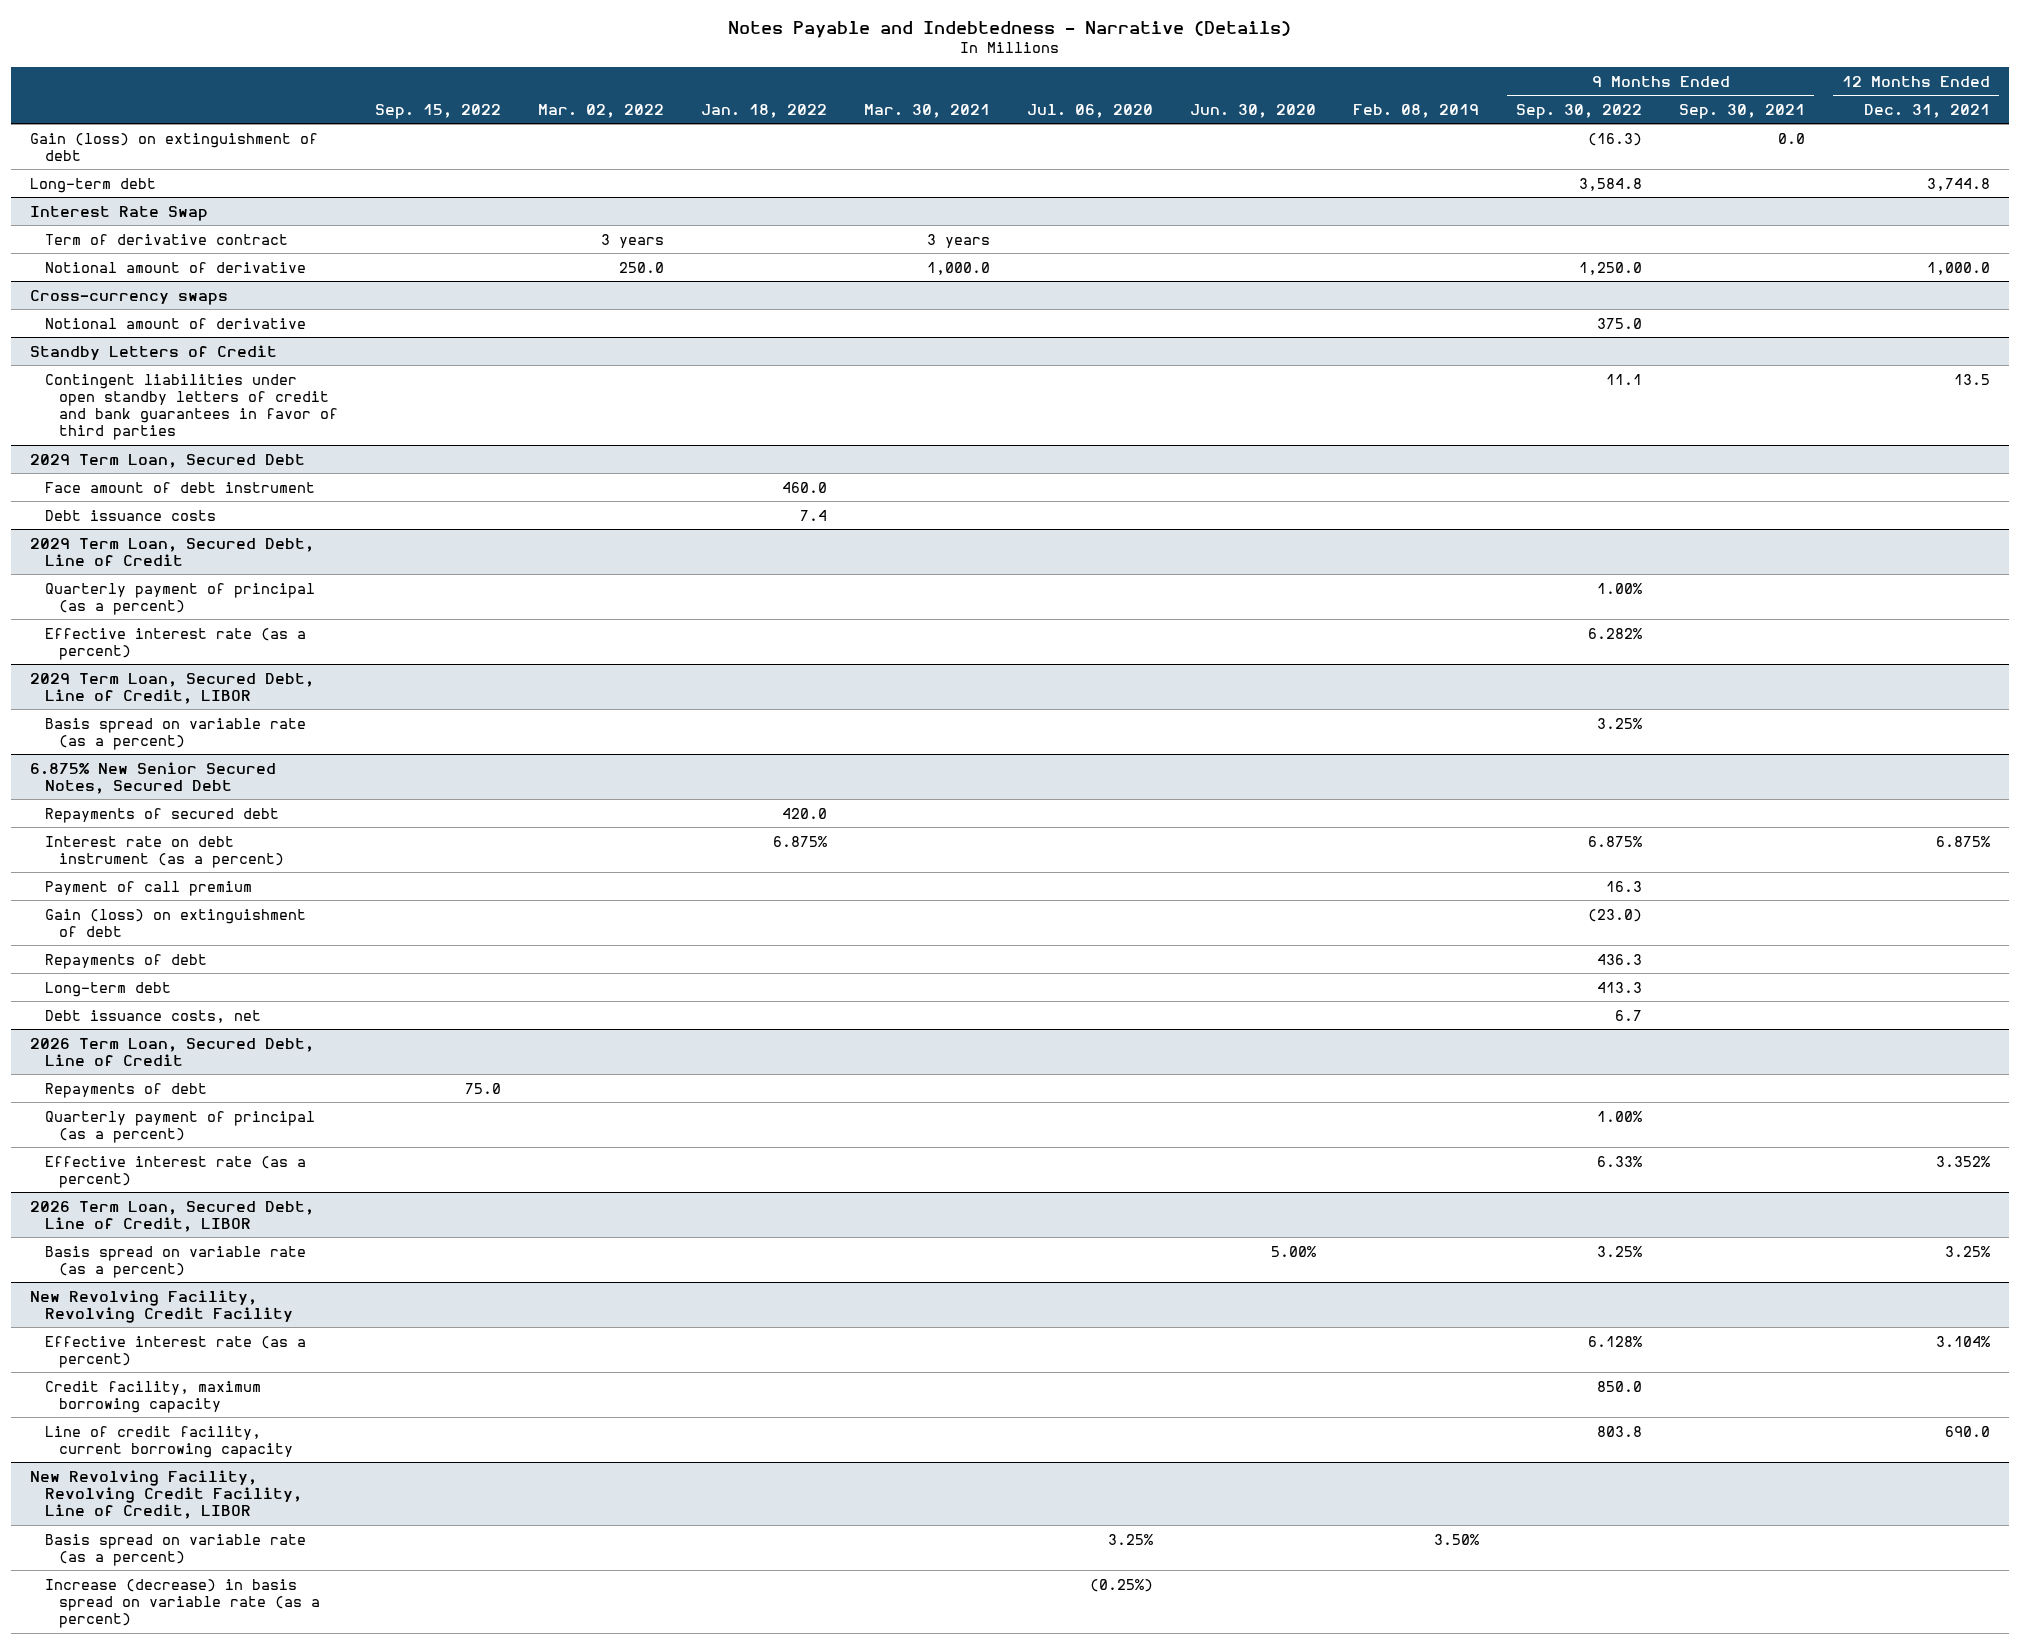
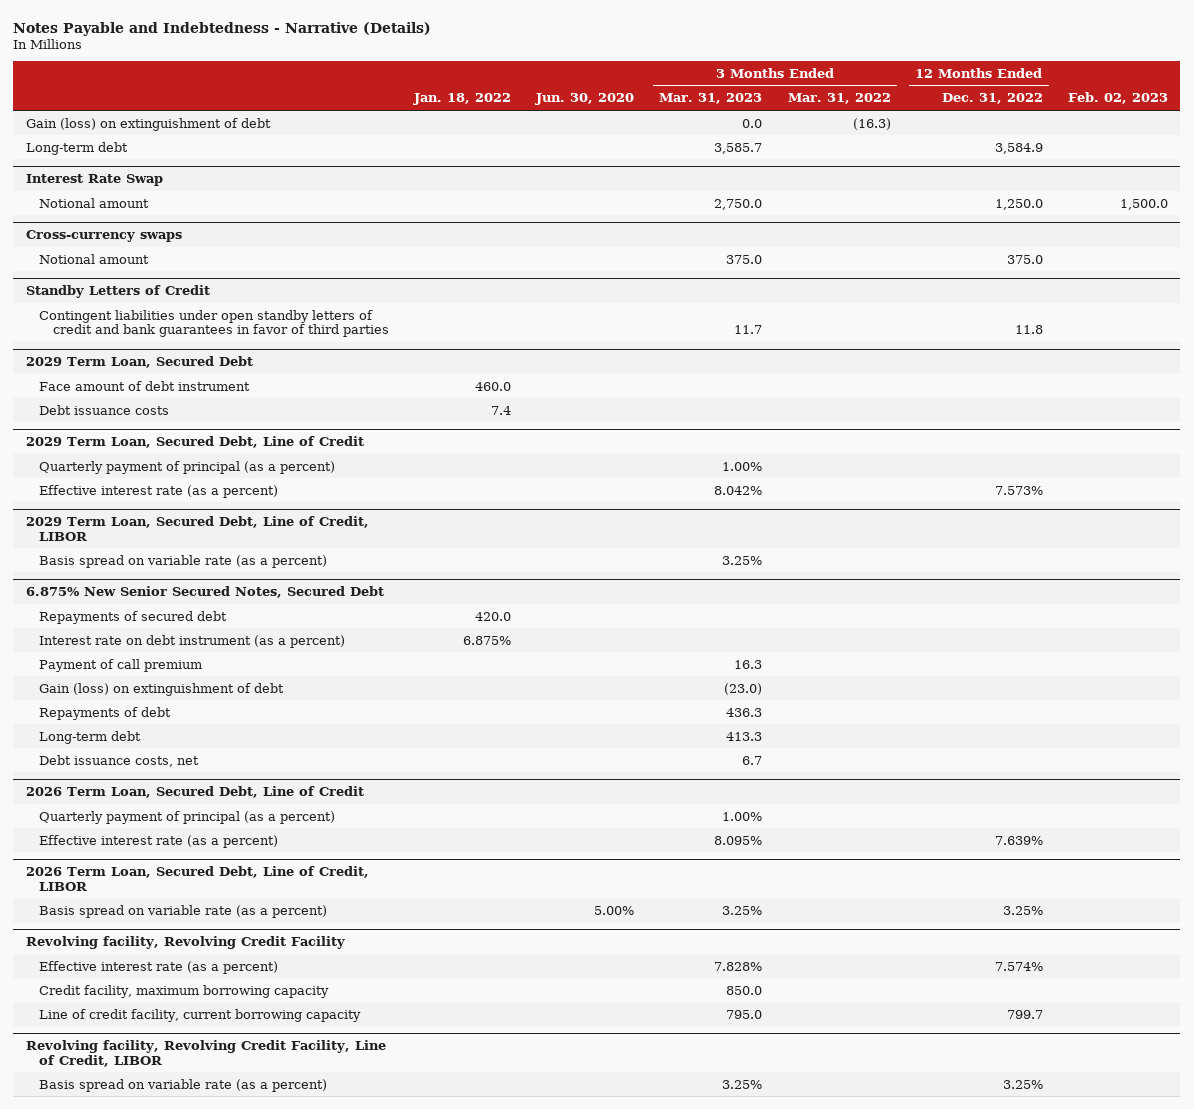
- | Sep. 15, 2022 | Mar. 02, 2022 | Jan. 18, 2022 | Mar. 30, 2021 | Jul. 06, 2020 | Jun. 30, 2020 | Feb. 08, 2019 | 9 Months Ended Sep. 30, 2022 | 9 Months Ended Sep. 30, 2021 | 12 Months Ended Dec. 31, 2021
+ | Jan. 18, 2022 | Jun. 30, 2020 | 3 Months Ended Mar. 31, 2023 | 3 Months Ended Mar. 31, 2022 | 12 Months Ended Dec. 31, 2022 | Feb. 02, 2023
@ Interest Rate Swap
- Term of derivative contract | | 3 years | | 3 years | | | | | |
- Notional amount of derivative | | 250.0 | | 1,000.0 | | | | 1,250.0 | | 1,000.0
+ Notional amount | | | 2,750.0 | | 1,250.0 | 1,500.0
@ Cross-currency swaps
- Notional amount of derivative | | | | | | | | 375.0 | |
+ Notional amount | | | 375.0 | | 375.0 |
@ 2026 Term Loan, Secured Debt, Line of Credit
- Repayments of debt | 75.0 | | | | | | | | |
- New Revolving Facility, Revolving Credit Facility
+ Revolving facility, Revolving Credit Facility
- New Revolving Facility, Revolving Credit Facility, Line of Credit, LIBOR
+ Revolving facility, Revolving Credit Facility, Line of Credit, LIBOR
- Increase (decrease) in basis spread on variable rate (as a percent) | | | | | (0.25%) | | | | |

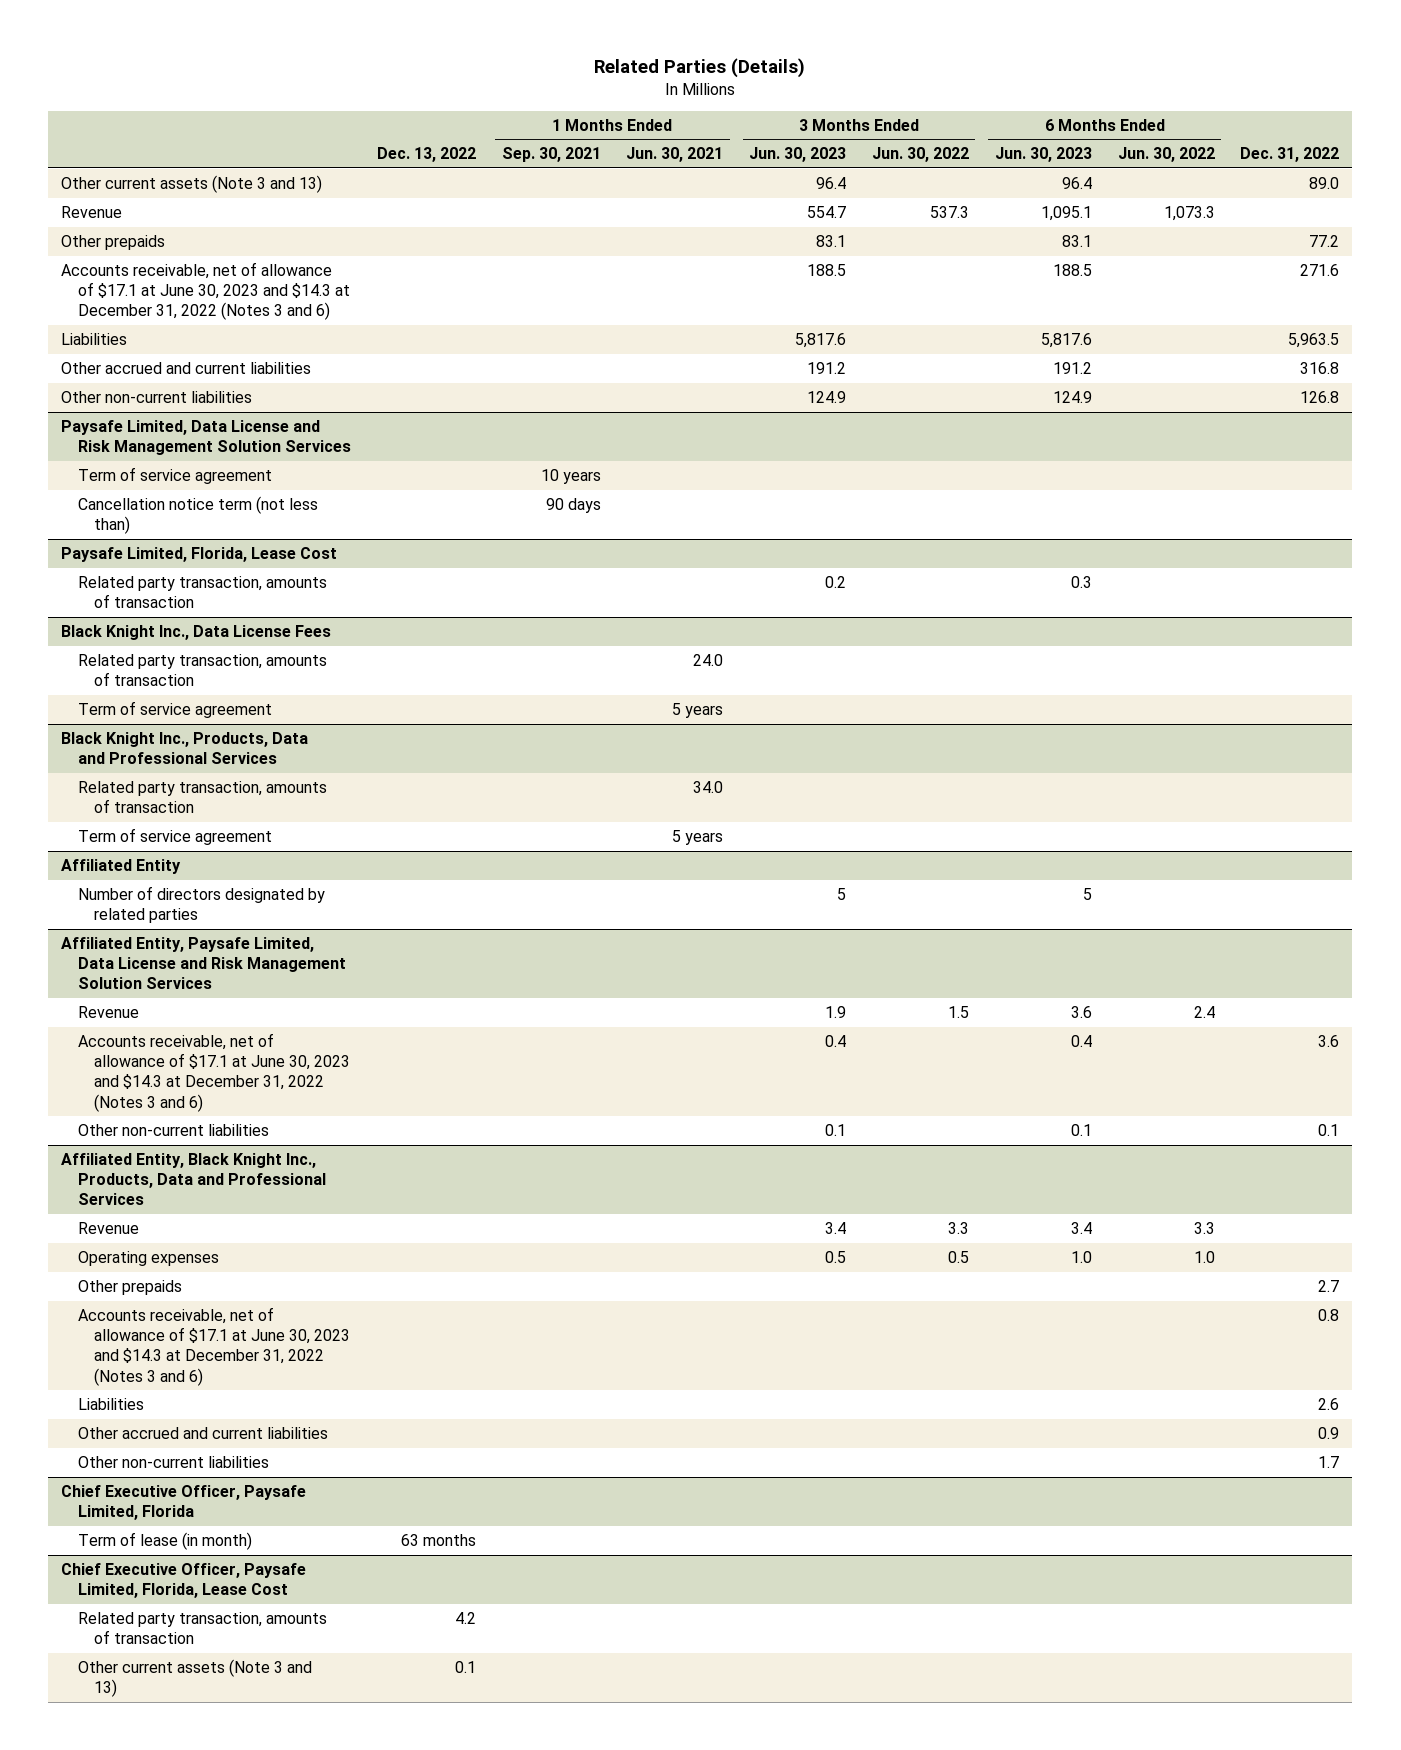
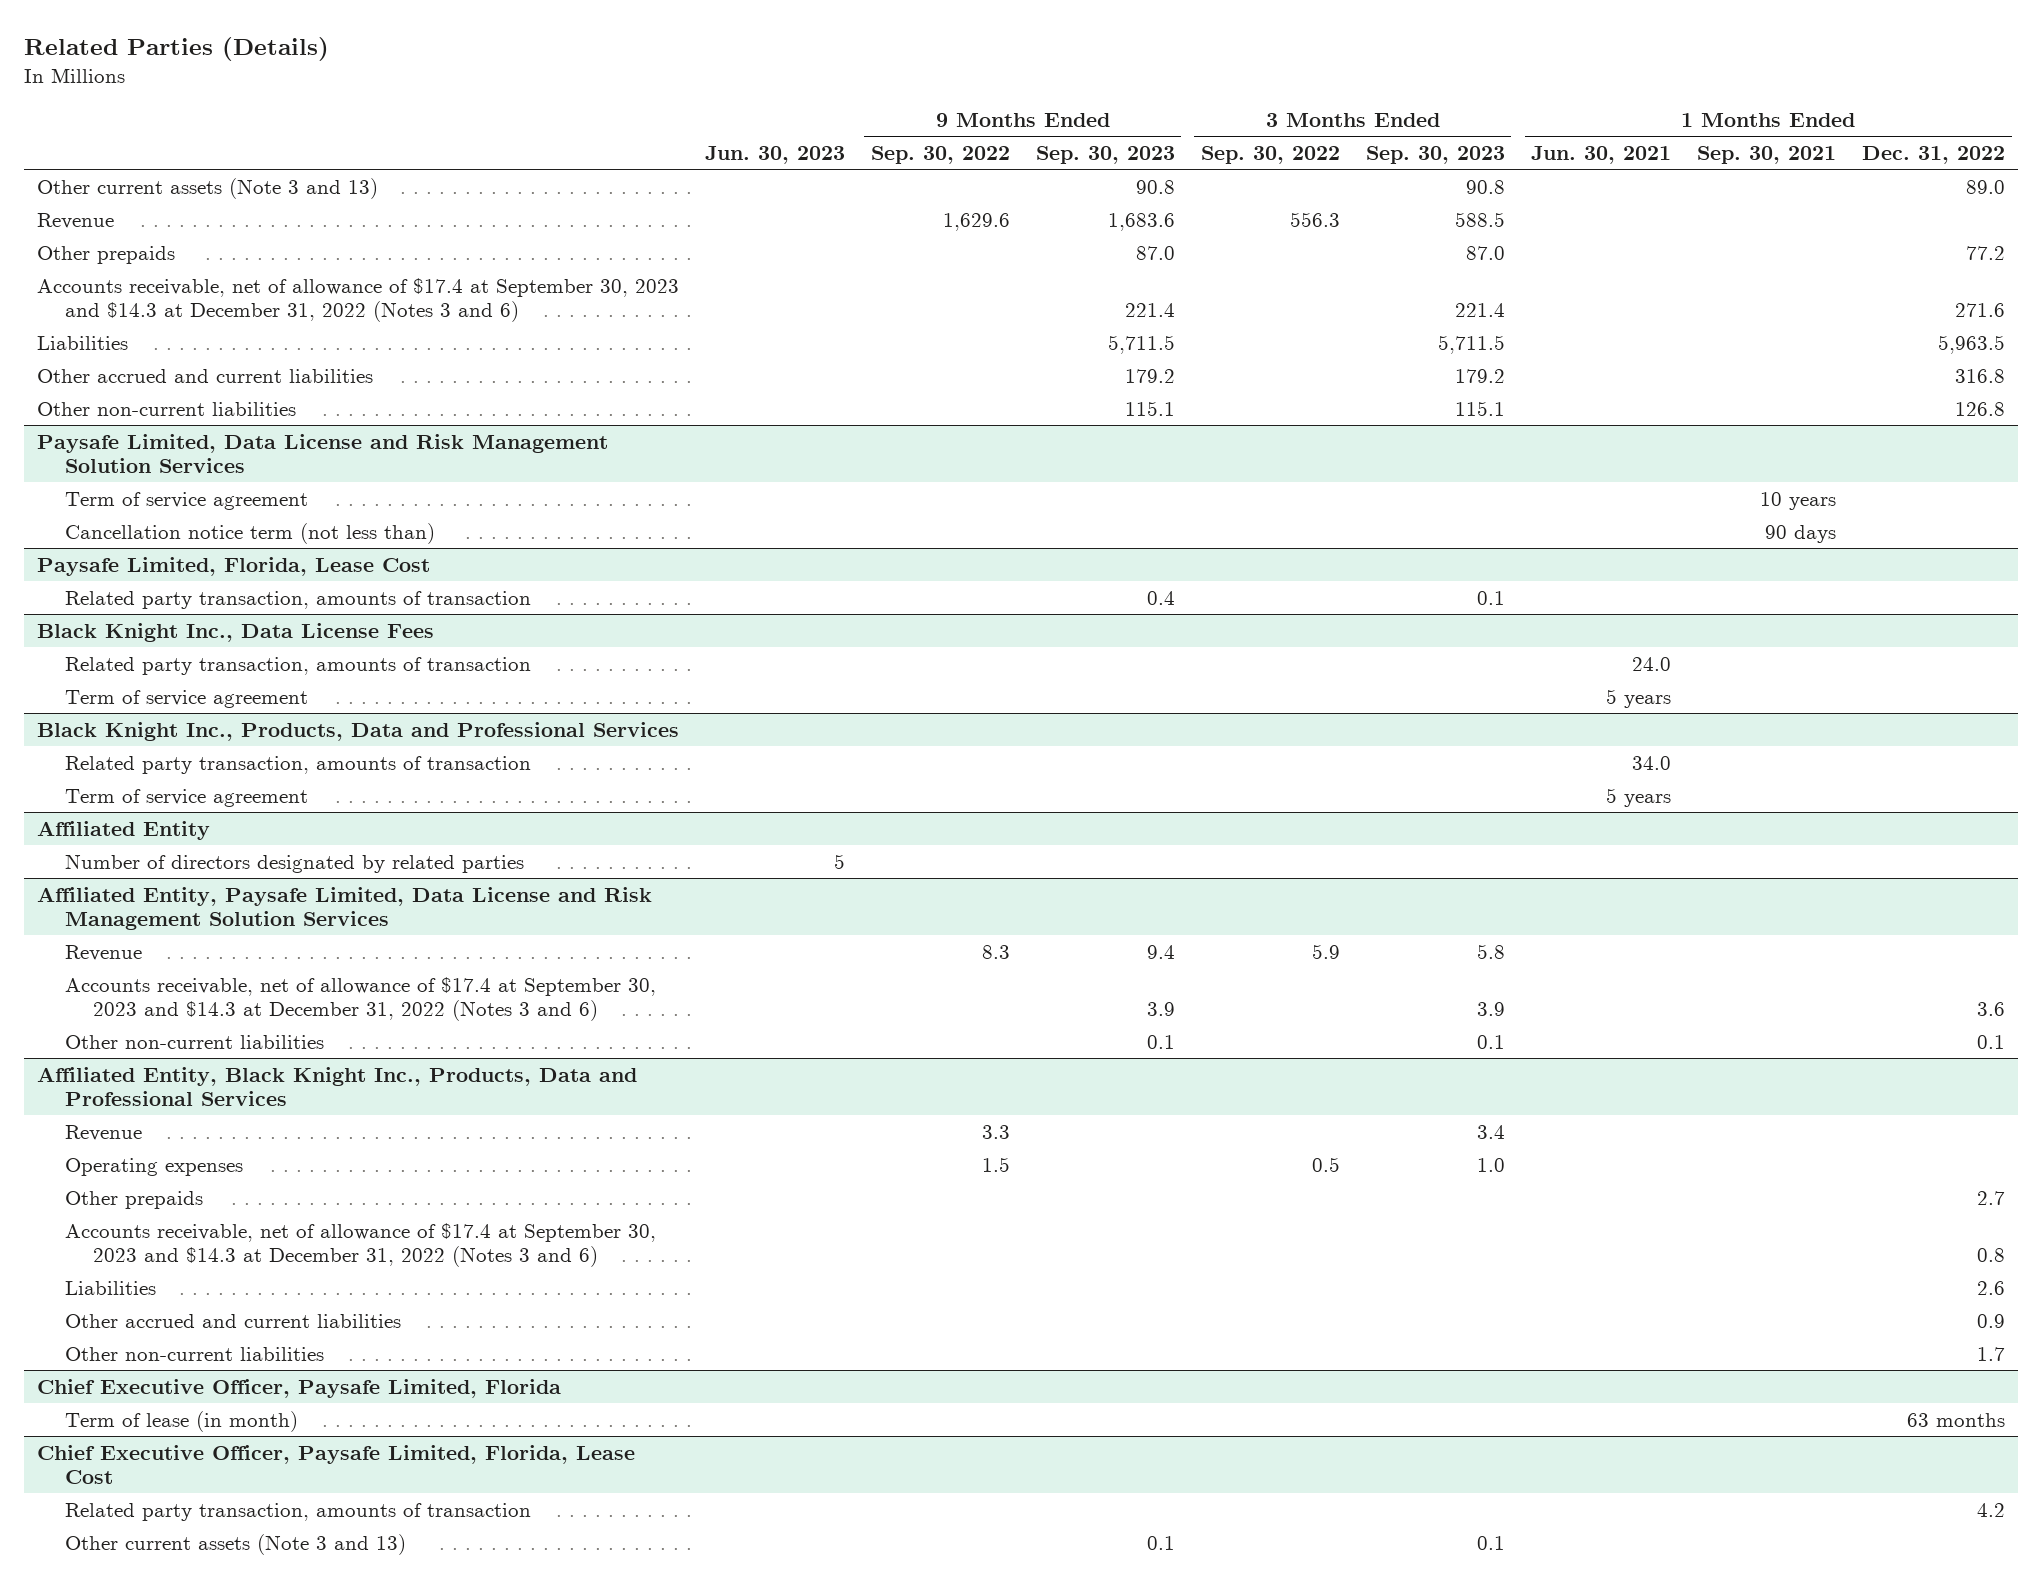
- | Dec. 13, 2022 | 1 Months Ended Sep. 30, 2021 | 1 Months Ended Jun. 30, 2021 | 3 Months Ended Jun. 30, 2023 | 3 Months Ended Jun. 30, 2022 | 6 Months Ended Jun. 30, 2023 | 6 Months Ended Jun. 30, 2022 | Dec. 31, 2022
+ | Jun. 30, 2023 | 9 Months Ended Sep. 30, 2022 | 9 Months Ended Sep. 30, 2023 | 3 Months Ended Sep. 30, 2022 | 3 Months Ended Sep. 30, 2023 | 1 Months Ended Jun. 30, 2021 | 1 Months Ended Sep. 30, 2021 | 1 Months Ended Dec. 31, 2022
- Accounts receivable, net of allowance of $17.1 at June 30, 2023 and $14.3 at December 31, 2022 (Notes 3 and 6) | | | | 188.5 | | 188.5 | | 271.6
+ Accounts receivable, net of allowance of $17.4 at September 30, 2023 and $14.3 at December 31, 2022 (Notes 3 and 6) | | | 221.4 | | 221.4 | | | 271.6
@ Affiliated Entity, Paysafe Limited, Data License and Risk Management Solution Services
- Accounts receivable, net of allowance of $17.1 at June 30, 2023 and $14.3 at December 31, 2022 (Notes 3 and 6) | | | | 0.4 | | 0.4 | | 3.6
+ Accounts receivable, net of allowance of $17.4 at September 30, 2023 and $14.3 at December 31, 2022 (Notes 3 and 6) | | | 3.9 | | 3.9 | | | 3.6
@ Affiliated Entity, Black Knight Inc., Products, Data and Professional Services
- Accounts receivable, net of allowance of $17.1 at June 30, 2023 and $14.3 at December 31, 2022 (Notes 3 and 6) | | | | | | | | 0.8
+ Accounts receivable, net of allowance of $17.4 at September 30, 2023 and $14.3 at December 31, 2022 (Notes 3 and 6) | | | | | | | | 0.8

